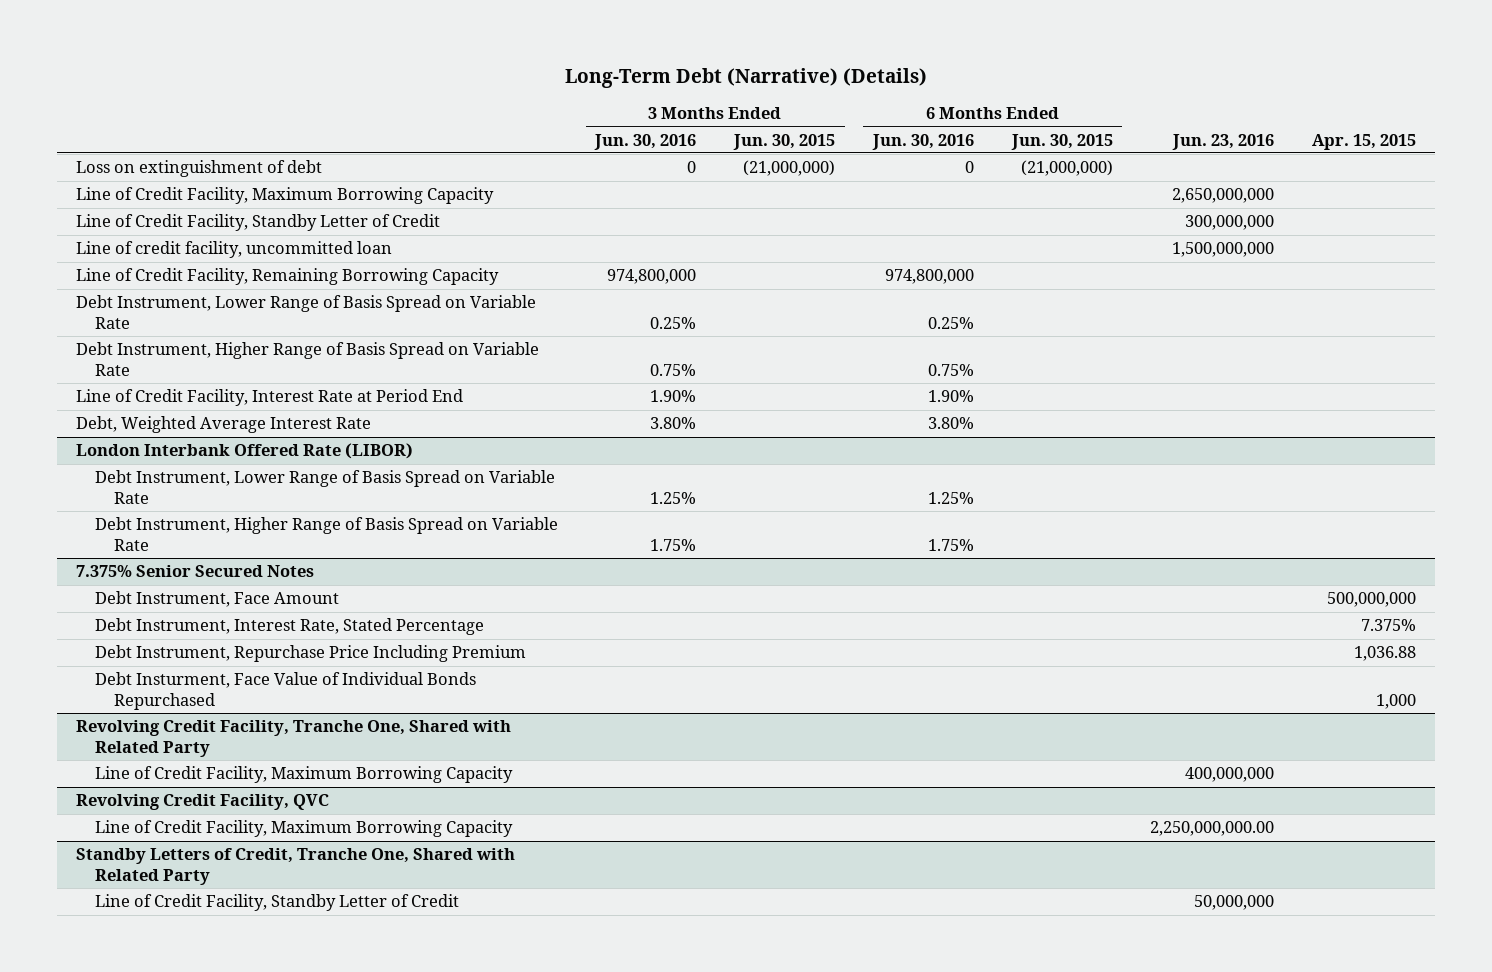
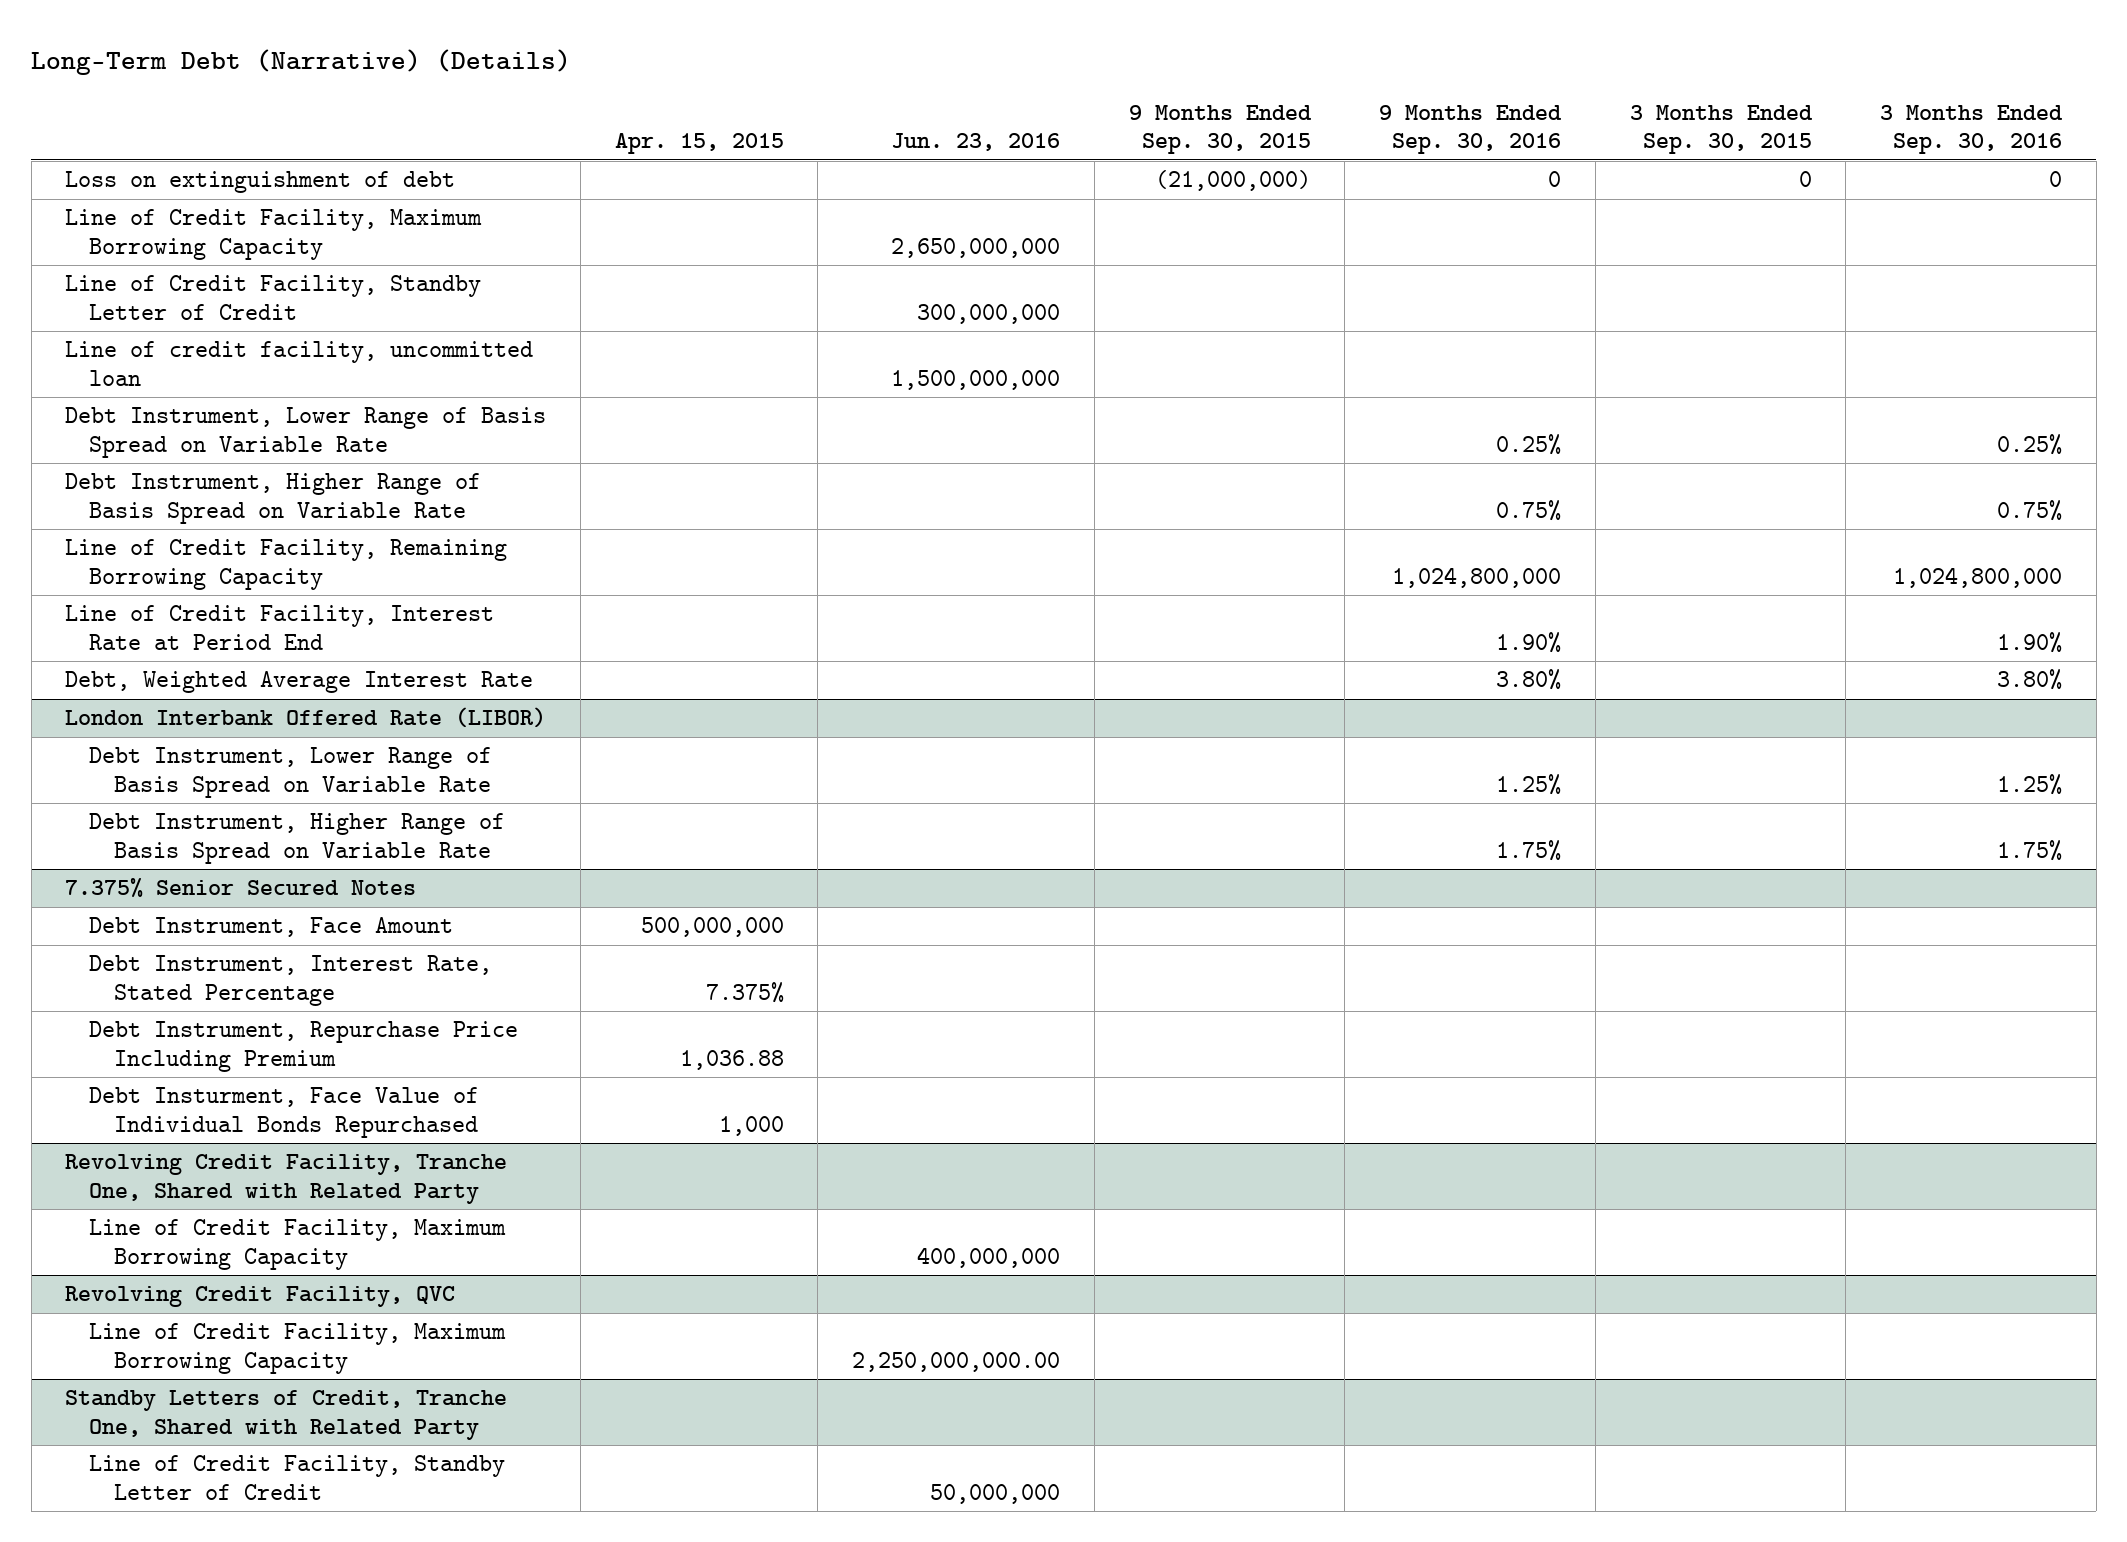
- | 3 Months Ended Jun. 30, 2016 | 3 Months Ended Jun. 30, 2015 | 6 Months Ended Jun. 30, 2016 | 6 Months Ended Jun. 30, 2015 | Jun. 23, 2016 | Apr. 15, 2015
+ | Apr. 15, 2015 | Jun. 23, 2016 | 9 Months Ended Sep. 30, 2015 | 9 Months Ended Sep. 30, 2016 | 3 Months Ended Sep. 30, 2015 | 3 Months Ended Sep. 30, 2016
moved down: Line of Credit Facility, Remaining Borrowing Capacity | | | | 1,024,800,000 | | 1,024,800,000

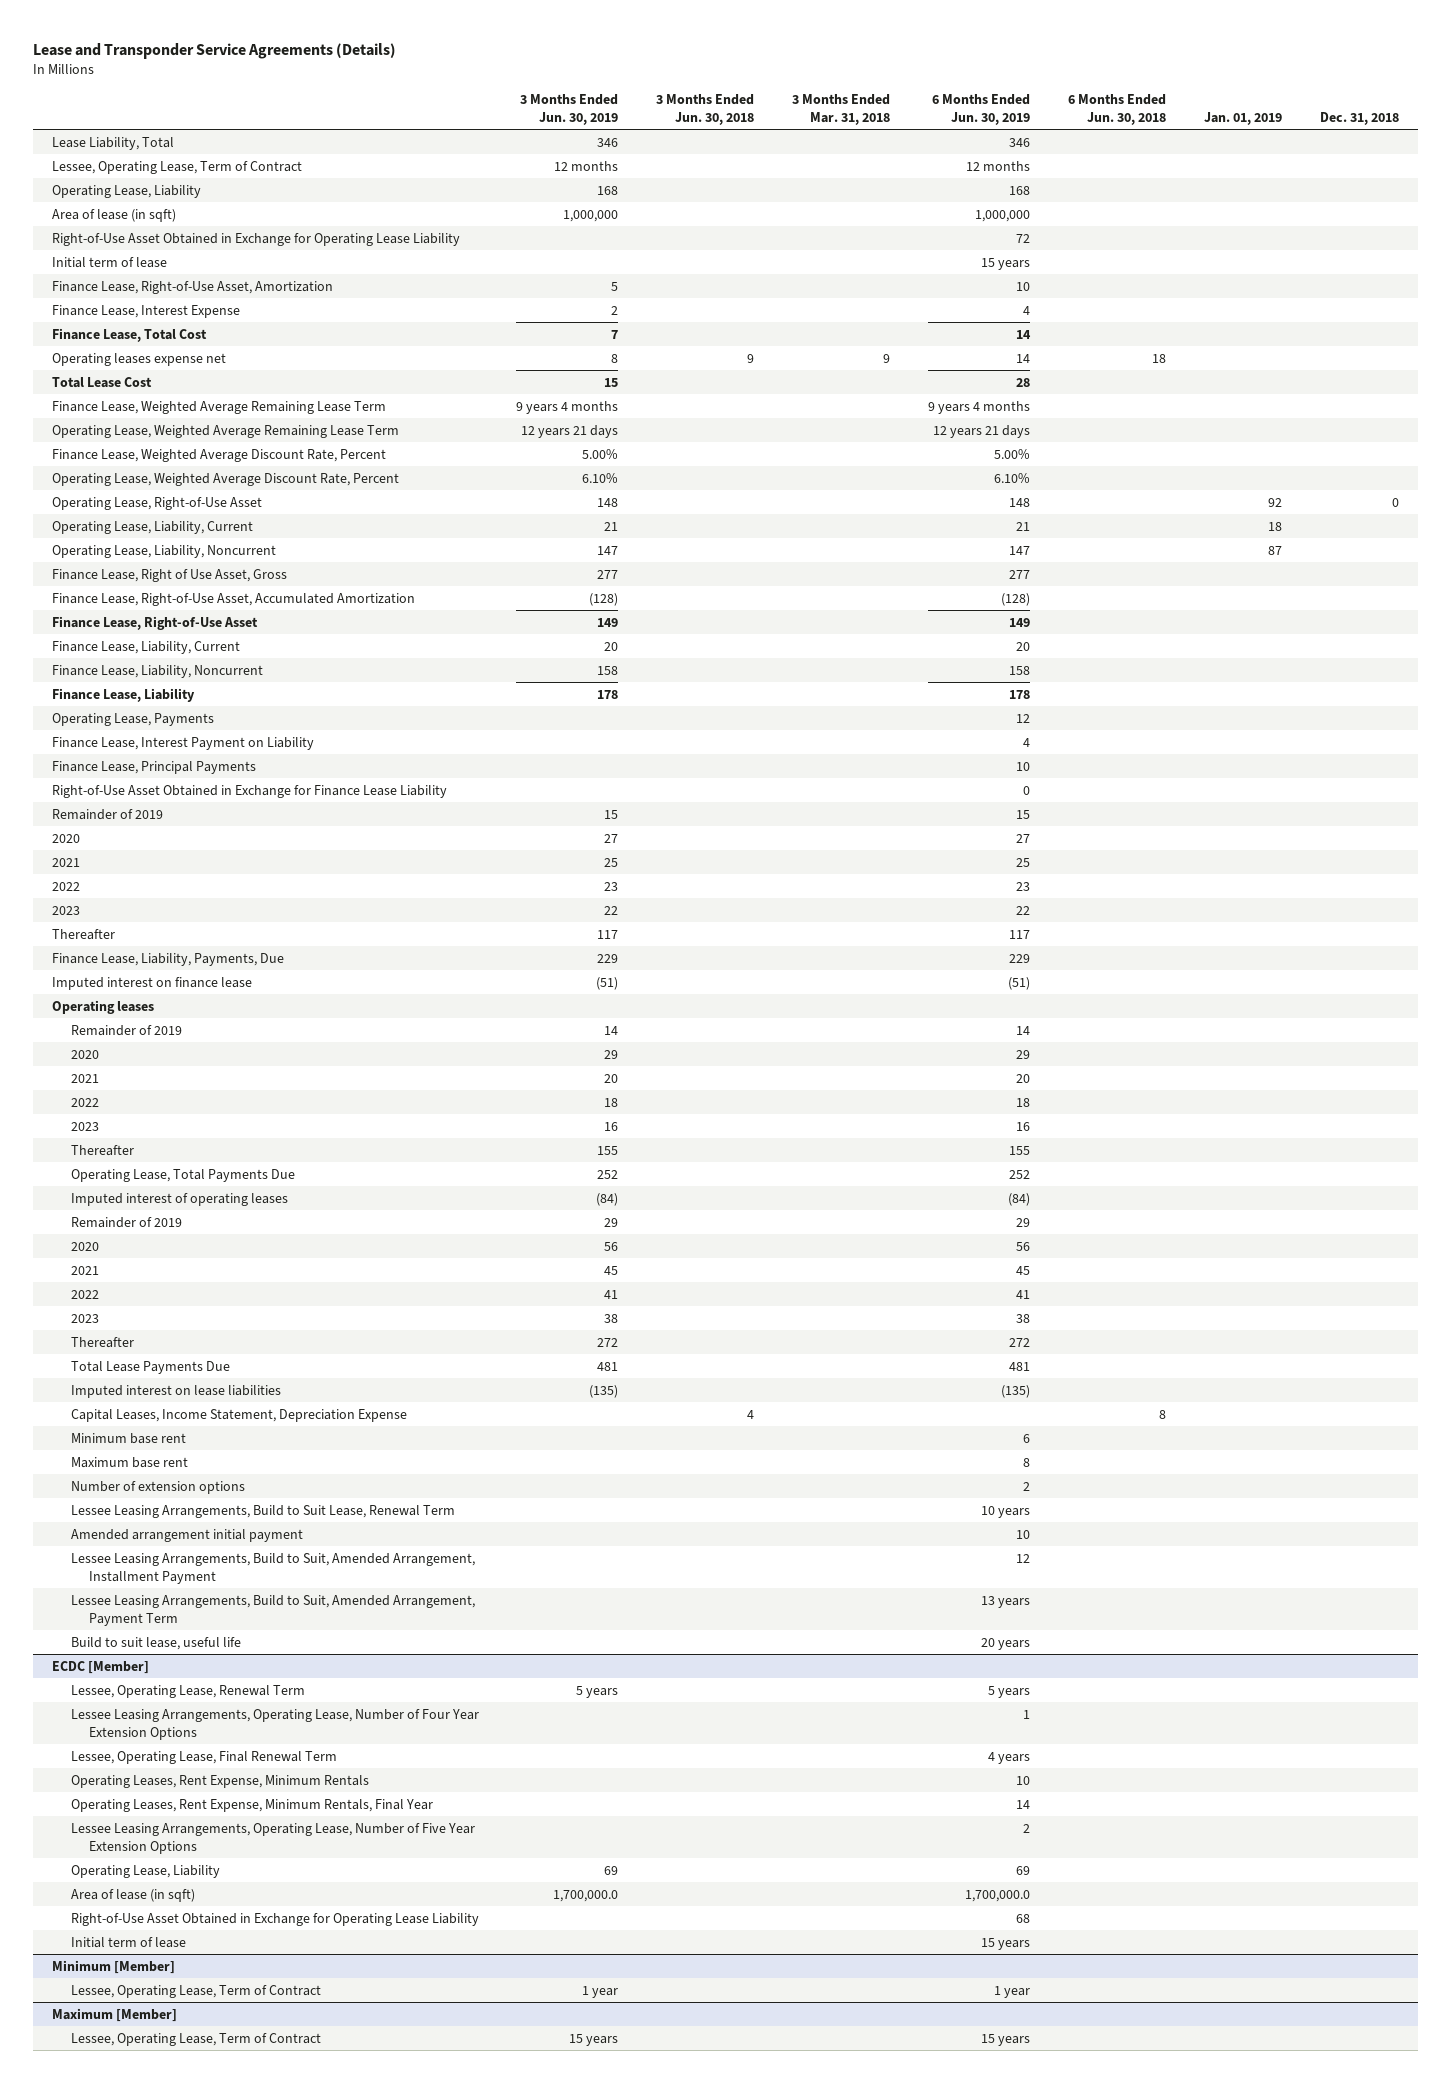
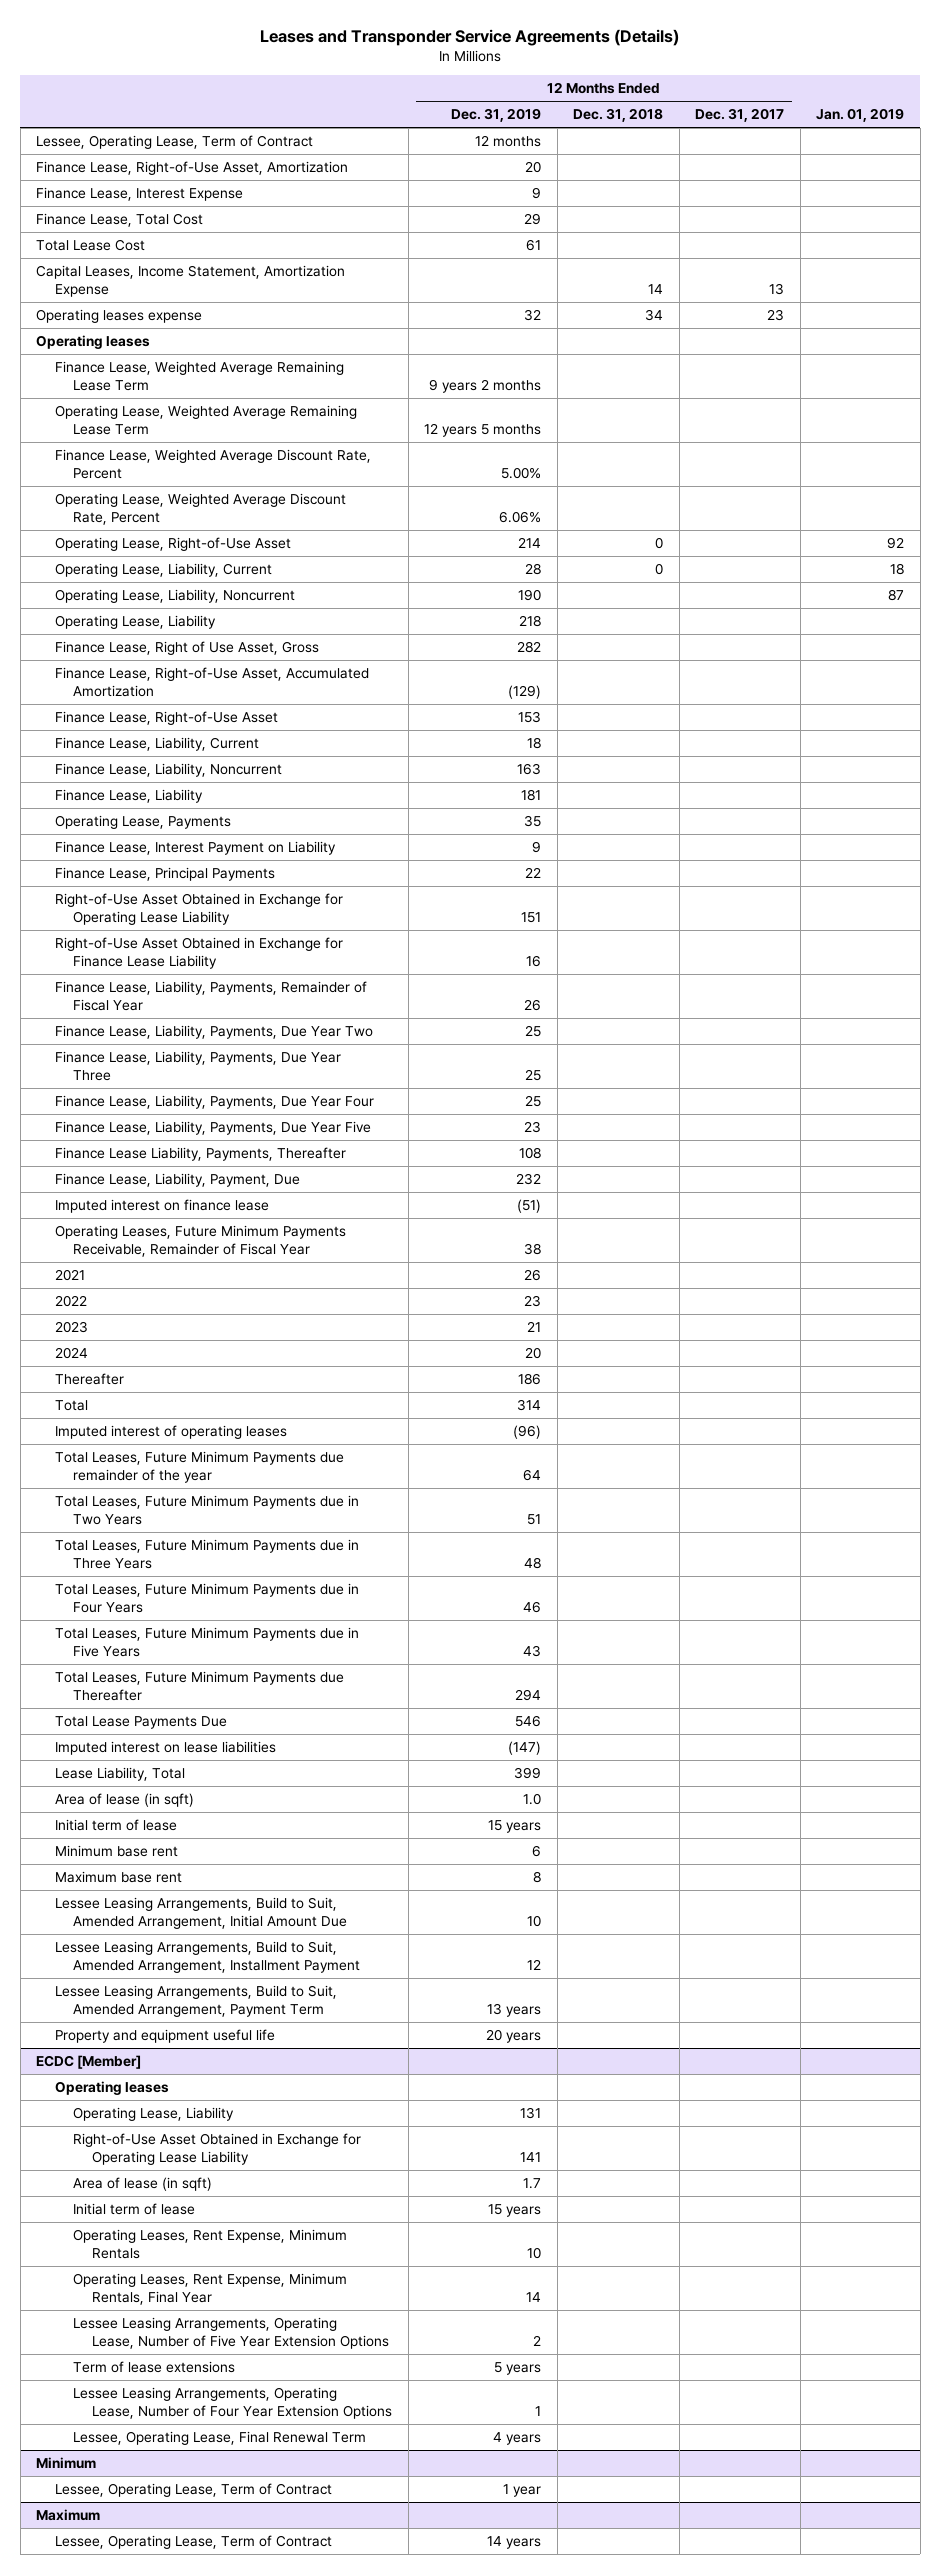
- Lease and Transponder Service Agreements (Details)
+ Leases and Transponder Service Agreements (Details)
- | 3 Months Ended Jun. 30, 2019 | 3 Months Ended Jun. 30, 2018 | 3 Months Ended Mar. 31, 2018 | 6 Months Ended Jun. 30, 2019 | 6 Months Ended Jun. 30, 2018 | Jan. 01, 2019 | Dec. 31, 2018
+ | 12 Months Ended Dec. 31, 2019 | 12 Months Ended Dec. 31, 2018 | 12 Months Ended Dec. 31, 2017 | Jan. 01, 2019
- Operating leases expense net | 8 | 9 | 9 | 14 | 18 | |
+ Capital Leases, Income Statement, Amortization Expense | | 14 | 13 |
+ Operating leases expense | 32 | 34 | 23 |
moved up: Operating leases
moved down: Operating Lease, Liability | 218 | | |
moved down: Right-of-Use Asset Obtained in Exchange for Operating Lease Liability | 151 | | |
- Remainder of 2019 | 15 | | | 15 | | |
- 2020 | 27 | | | 27 | | |
- 2021 | 25 | | | 25 | | |
- 2022 | 23 | | | 23 | | |
- 2023 | 22 | | | 22 | | |
- Thereafter | 117 | | | 117 | | |
- Finance Lease, Liability, Payments, Due | 229 | | | 229 | | |
+ Finance Lease, Liability, Payments, Remainder of Fiscal Year | 26 | | |
+ Finance Lease, Liability, Payments, Due Year Two | 25 | | |
+ Finance Lease, Liability, Payments, Due Year Three | 25 | | |
+ Finance Lease, Liability, Payments, Due Year Four | 25 | | |
+ Finance Lease, Liability, Payments, Due Year Five | 23 | | |
+ Finance Lease Liability, Payments, Thereafter | 108 | | |
+ Finance Lease, Liability, Payment, Due | 232 | | |
- Remainder of 2019 | 14 | | | 14 | | |
- 2020 | 29 | | | 29 | | |
+ Operating Leases, Future Minimum Payments Receivable, Remainder of Fiscal Year | 38 | | |
+ 2024 | 20 | | |
- Operating Lease, Total Payments Due | 252 | | | 252 | | |
+ Total | 314 | | |
- Remainder of 2019 | 29 | | | 29 | | |
- 2020 | 56 | | | 56 | | |
- 2021 | 45 | | | 45 | | |
- 2022 | 41 | | | 41 | | |
- 2023 | 38 | | | 38 | | |
- Thereafter | 272 | | | 272 | | |
+ Total Leases, Future Minimum Payments due remainder of the year | 64 | | |
+ Total Leases, Future Minimum Payments due in Two Years | 51 | | |
+ Total Leases, Future Minimum Payments due in Three Years | 48 | | |
+ Total Leases, Future Minimum Payments due in Four Years | 46 | | |
+ Total Leases, Future Minimum Payments due in Five Years | 43 | | |
+ Total Leases, Future Minimum Payments due Thereafter | 294 | | |
- Capital Leases, Income Statement, Depreciation Expense | | 4 | | | 8 | |
moved down: Lease Liability, Total | 399 | | |
moved down: Area of lease (in sqft) | 1.0 | | |
moved down: Initial term of lease | 15 years | | |
- Number of extension options | | | | 2 | | |
- Lessee Leasing Arrangements, Build to Suit Lease, Renewal Term | | | | 10 years | | |
- Amended arrangement initial payment | | | | 10 | | |
+ Lessee Leasing Arrangements, Build to Suit, Amended Arrangement, Initial Amount Due | 10 | | |
- Build to suit lease, useful life | | | | 20 years | | |
+ Property and equipment useful life | 20 years | | |
@ ECDC [Member]
- Lessee, Operating Lease, Renewal Term | 5 years | | | 5 years | | |
+ Operating leases
moved down: Area of lease (in sqft) | 1.7 | | |
- Minimum [Member]
@ ECDC [Member]
moved down: Operating Leases, Rent Expense, Minimum Rentals | 10 | | |
moved down: Operating Leases, Rent Expense, Minimum Rentals, Final Year | 14 | | |
moved down: Lessee Leasing Arrangements, Operating Lease, Number of Five Year Extension Options | 2 | | |
+ Term of lease extensions | 5 years | | |
moved down: Lessee Leasing Arrangements, Operating Lease, Number of Four Year Extension Options | 1 | | |
moved down: Lessee, Operating Lease, Final Renewal Term | 4 years | | |
+ Minimum
- Maximum [Member]
+ Maximum

